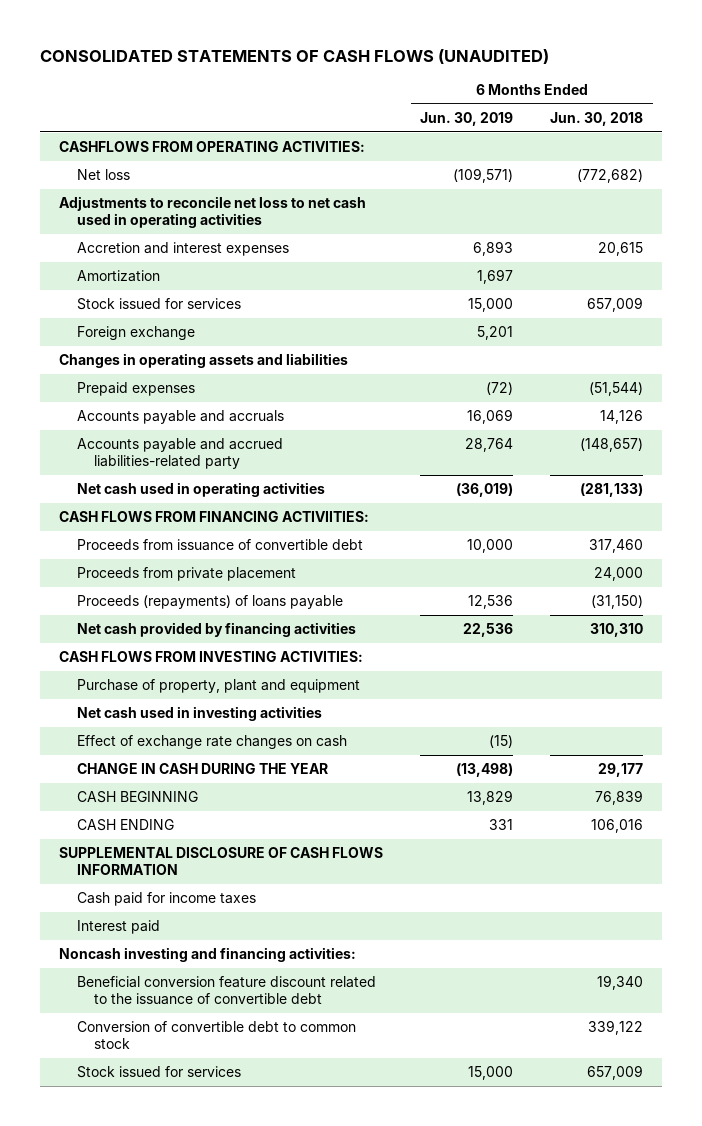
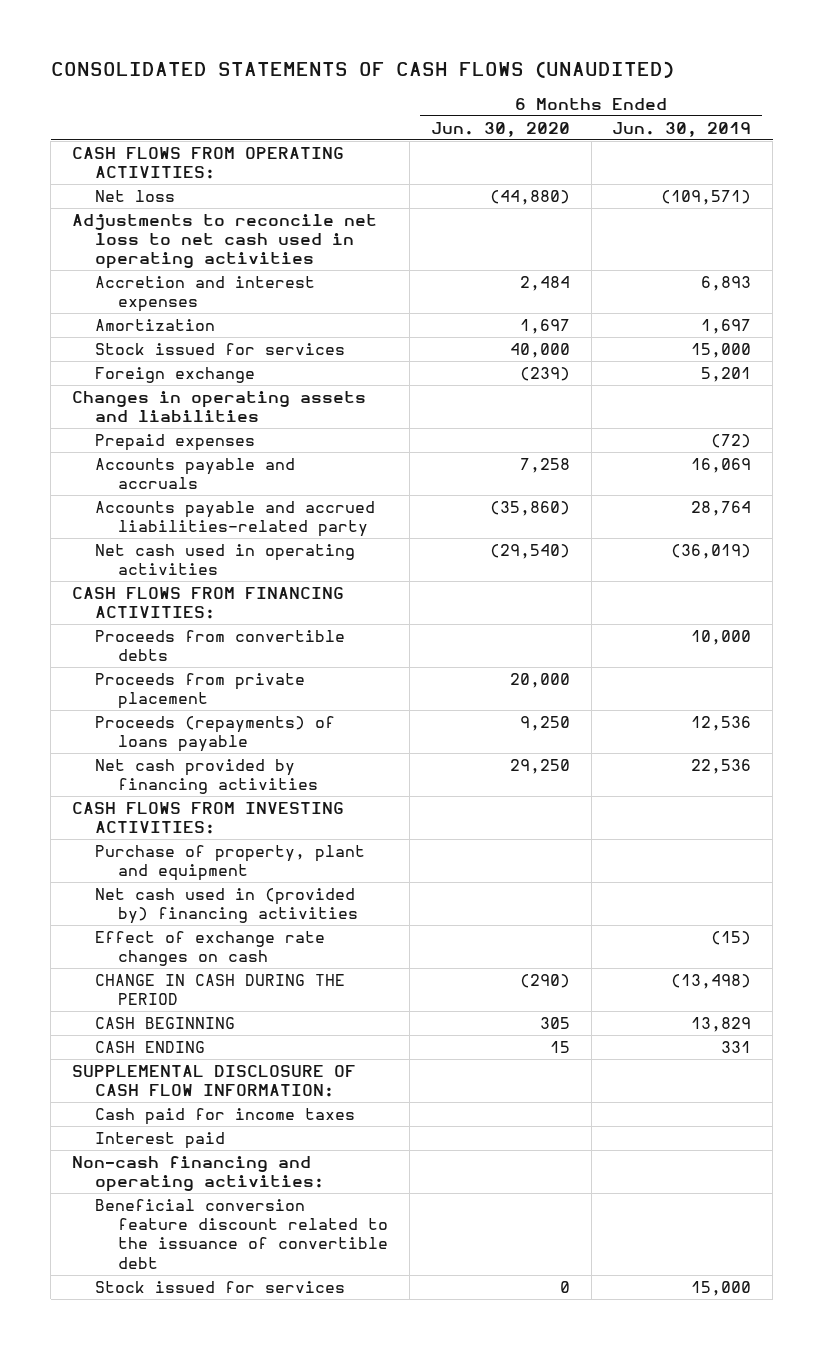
- | 6 Months Ended Jun. 30, 2019 | 6 Months Ended Jun. 30, 2018
+ | 6 Months Ended Jun. 30, 2020 | 6 Months Ended Jun. 30, 2019
- CASHFLOWS FROM OPERATING ACTIVITIES:
+ CASH FLOWS FROM OPERATING ACTIVITIES:
- CASH FLOWS FROM FINANCING ACTIVIITIES:
- Proceeds from issuance of convertible debt | 10,000 | 317,460
+ CASH FLOWS FROM FINANCING ACTIVITIES:
+ Proceeds from convertible debts | | 10,000
- Net cash used in investing activities
+ Net cash used in (provided by) financing activities
- CHANGE IN CASH DURING THE YEAR | (13,498) | 29,177
+ CHANGE IN CASH DURING THE PERIOD | (290) | (13,498)
- SUPPLEMENTAL DISCLOSURE OF CASH FLOWS INFORMATION
+ SUPPLEMENTAL DISCLOSURE OF CASH FLOW INFORMATION:
- Noncash investing and financing activities:
+ Non-cash financing and operating activities:
- Conversion of convertible debt to common stock | | 339,122

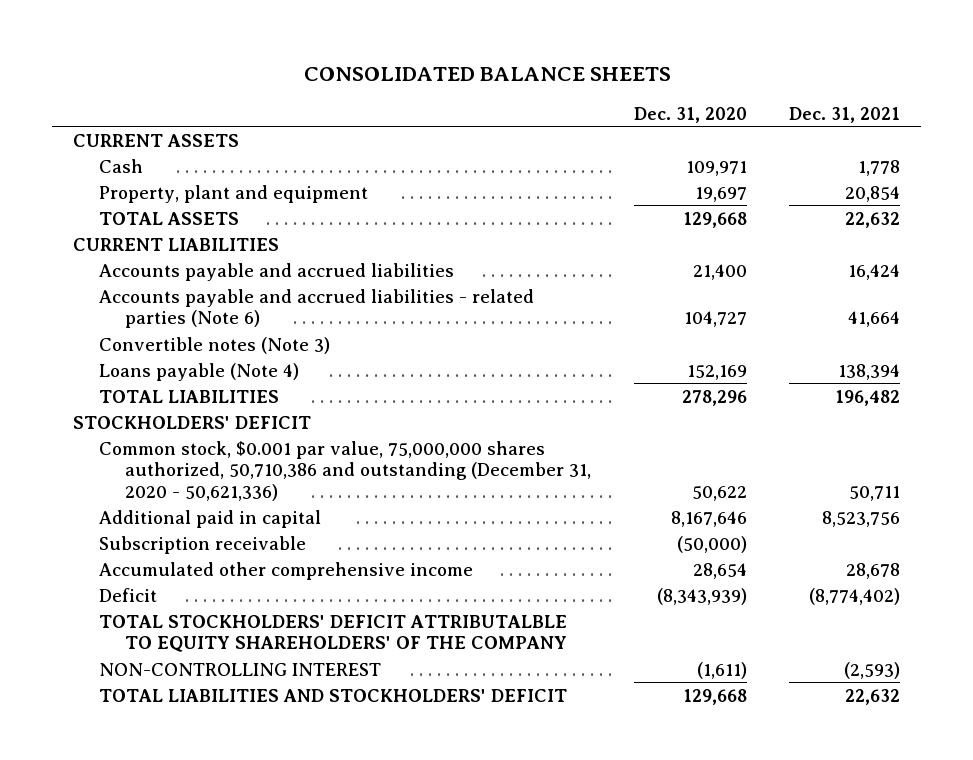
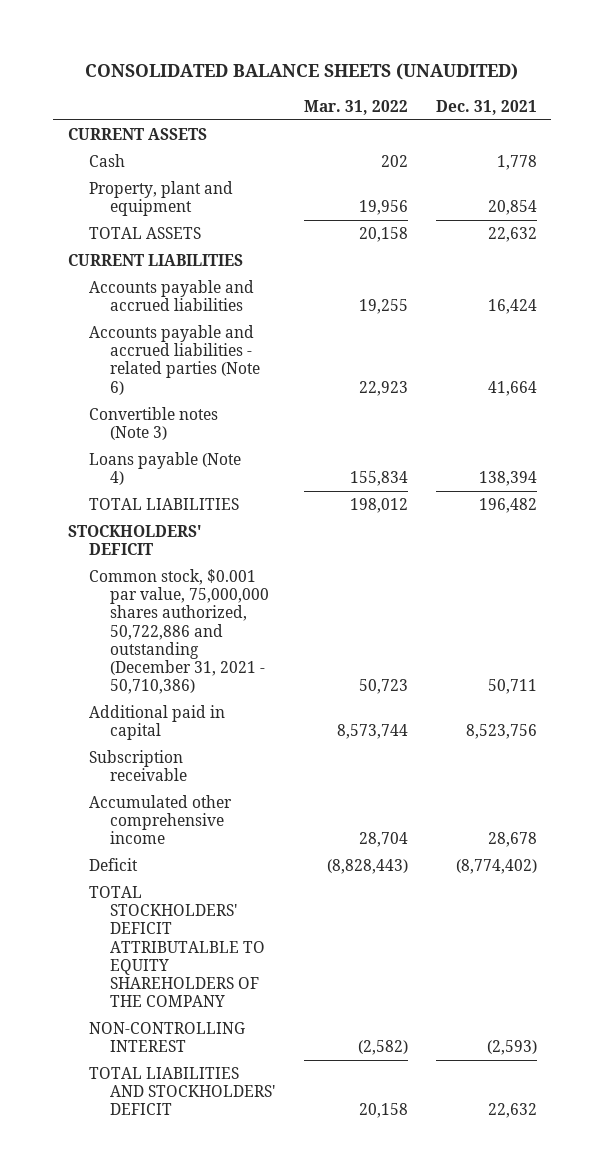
- CONSOLIDATED BALANCE SHEETS
+ CONSOLIDATED BALANCE SHEETS (UNAUDITED)
- | Dec. 31, 2020 | Dec. 31, 2021
+ | Mar. 31, 2022 | Dec. 31, 2021
- Common stock, $0.001 par value, 75,000,000 shares authorized, 50,710,386 and outstanding (December 31, 2020 - 50,621,336) | 50,622 | 50,711
+ Common stock, $0.001 par value, 75,000,000 shares authorized, 50,722,886 and outstanding (December 31, 2021 - 50,710,386) | 50,723 | 50,711
- TOTAL STOCKHOLDERS' DEFICIT ATTRIBUTALBLE TO EQUITY SHAREHOLDERS' OF THE COMPANY
+ TOTAL STOCKHOLDERS' DEFICIT ATTRIBUTALBLE TO EQUITY SHAREHOLDERS OF THE COMPANY

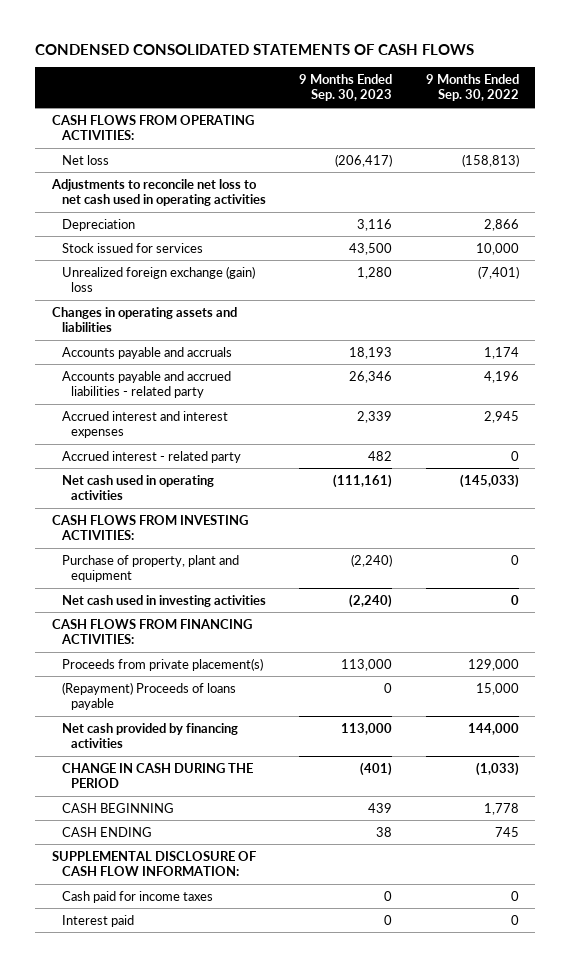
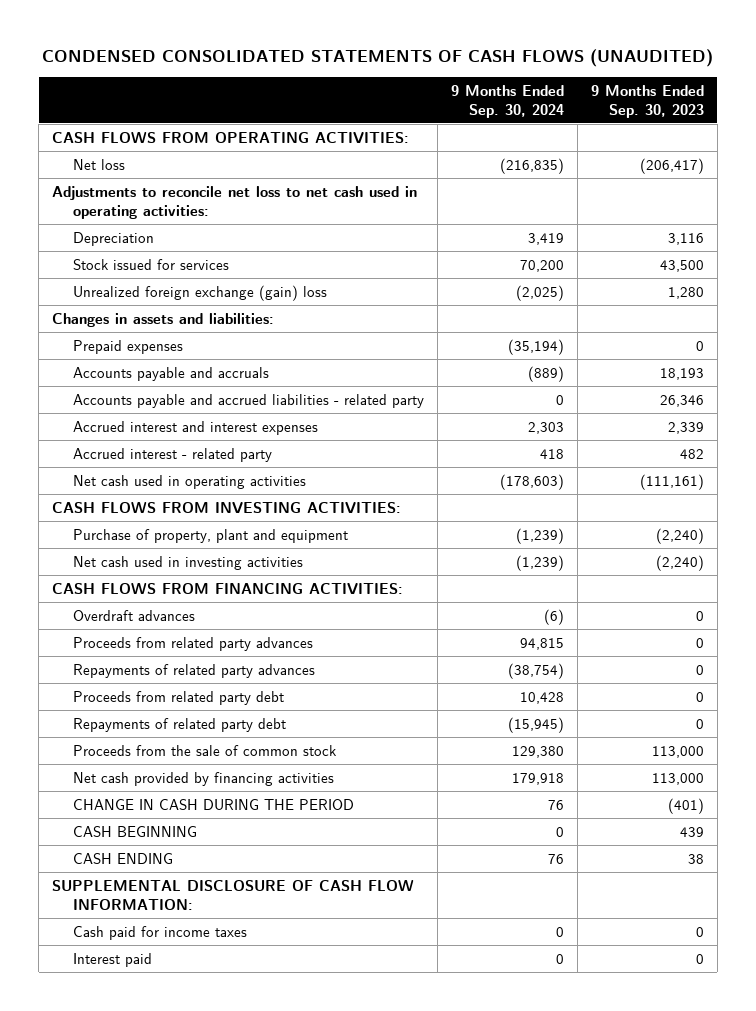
- CONDENSED CONSOLIDATED STATEMENTS OF CASH FLOWS
+ CONDENSED CONSOLIDATED STATEMENTS OF CASH FLOWS (UNAUDITED)
- | 9 Months Ended Sep. 30, 2023 | 9 Months Ended Sep. 30, 2022
+ | 9 Months Ended Sep. 30, 2024 | 9 Months Ended Sep. 30, 2023
- Adjustments to reconcile net loss to net cash used in operating activities
+ Adjustments to reconcile net loss to net cash used in operating activities:
- Changes in operating assets and liabilities
+ Changes in assets and liabilities:
+ Prepaid expenses | (35,194) | 0
- Proceeds from private placement(s) | 113,000 | 129,000
- (Repayment) Proceeds of loans payable | 0 | 15,000
+ Overdraft advances | (6) | 0
+ Proceeds from related party advances | 94,815 | 0
+ Repayments of related party advances | (38,754) | 0
+ Proceeds from related party debt | 10,428 | 0
+ Repayments of related party debt | (15,945) | 0
+ Proceeds from the sale of common stock | 129,380 | 113,000

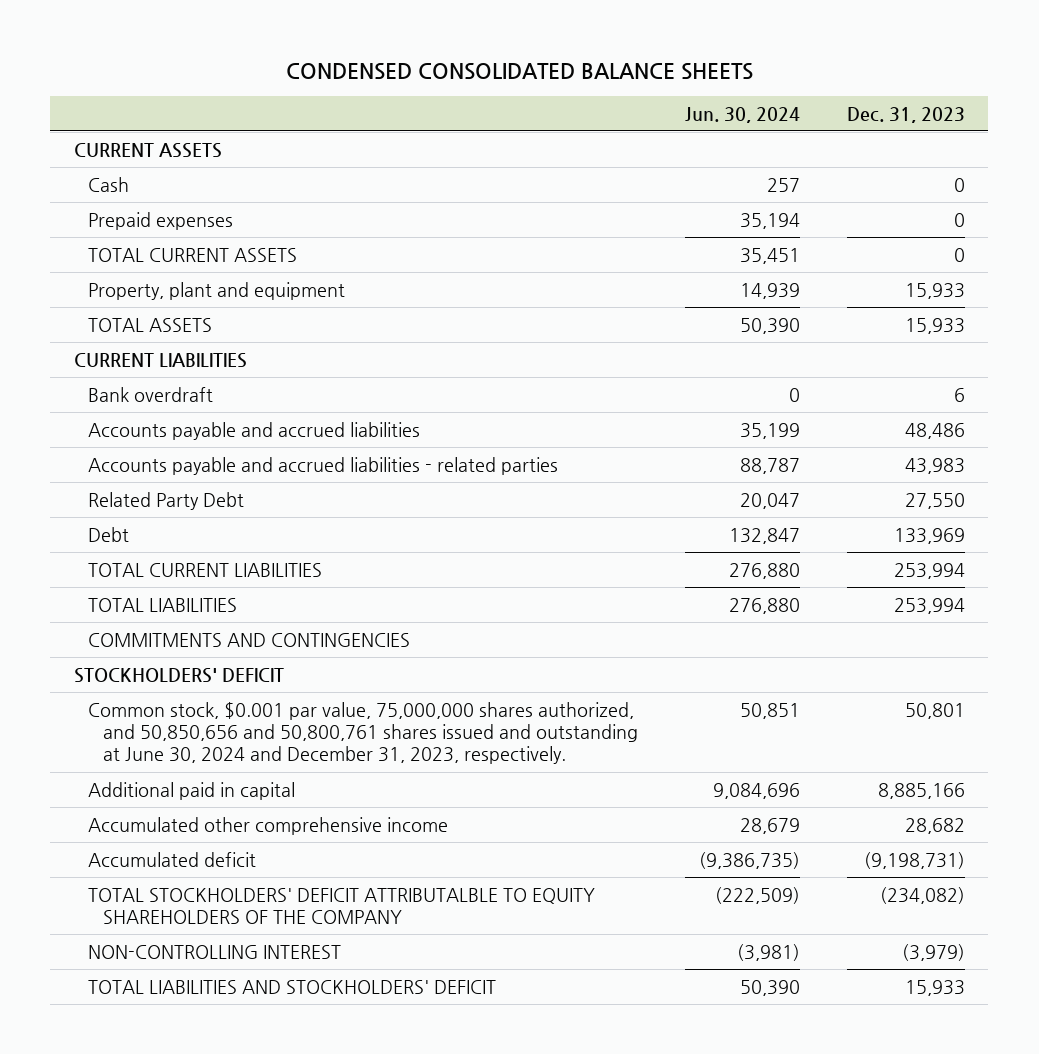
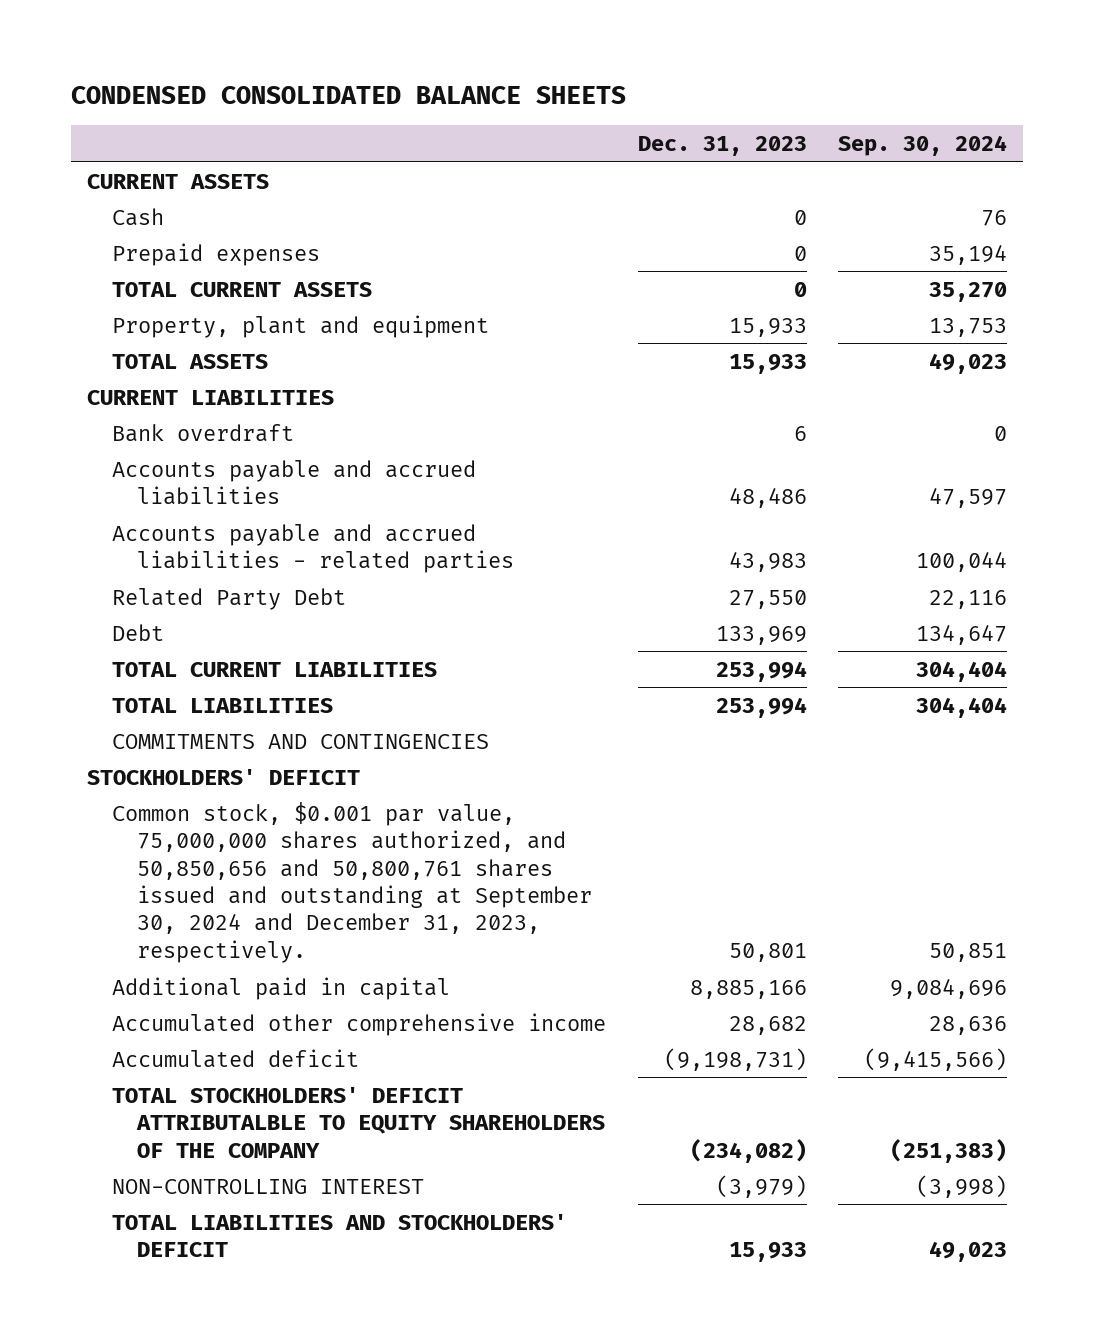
- | Jun. 30, 2024 | Dec. 31, 2023
+ | Dec. 31, 2023 | Sep. 30, 2024
- Common stock, $0.001 par value, 75,000,000 shares authorized, and 50,850,656 and 50,800,761 shares issued and outstanding at June 30, 2024 and December 31, 2023, respectively. | 50,851 | 50,801
+ Common stock, $0.001 par value, 75,000,000 shares authorized, and 50,850,656 and 50,800,761 shares issued and outstanding at September 30, 2024 and December 31, 2023, respectively. | 50,801 | 50,851

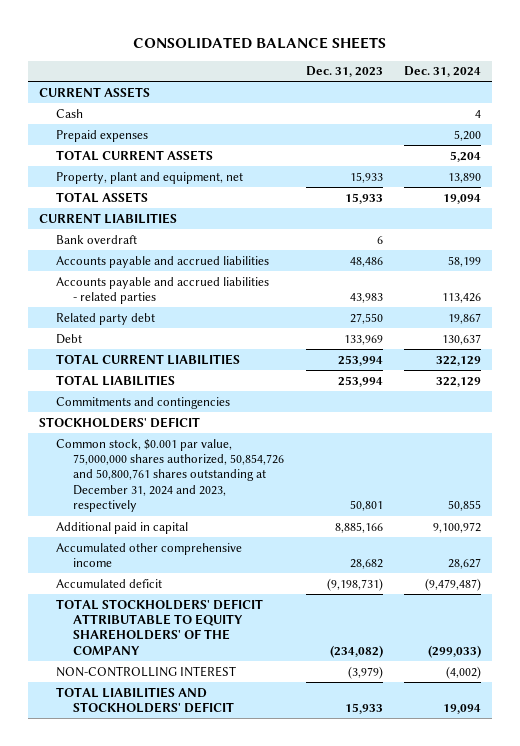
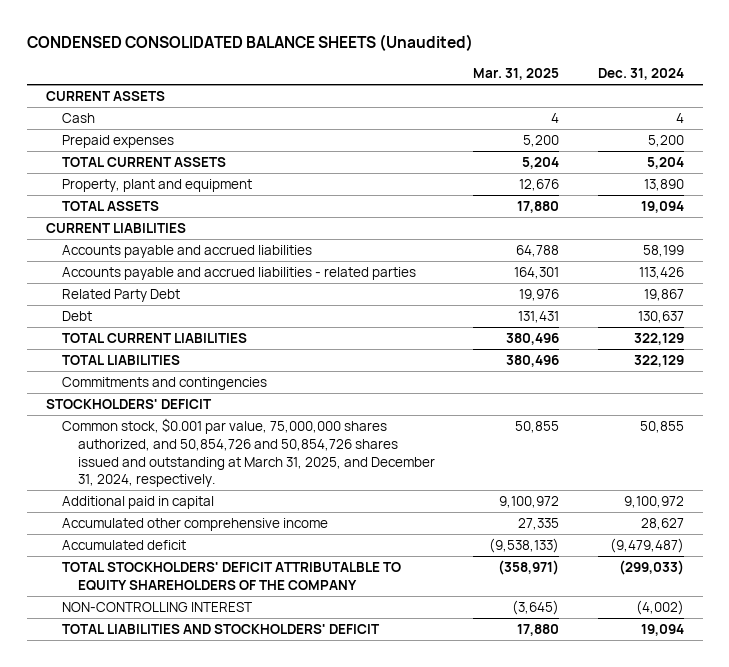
- CONSOLIDATED BALANCE SHEETS
+ CONDENSED CONSOLIDATED BALANCE SHEETS (Unaudited)
- | Dec. 31, 2023 | Dec. 31, 2024
+ | Mar. 31, 2025 | Dec. 31, 2024
- Property, plant and equipment, net | 15,933 | 13,890
+ Property, plant and equipment | 12,676 | 13,890
- Bank overdraft | 6 |
- Related party debt | 27,550 | 19,867
+ Related Party Debt | 19,976 | 19,867
- Common stock, $0.001 par value, 75,000,000 shares authorized, 50,854,726 and 50,800,761 shares outstanding at December 31, 2024 and 2023, respectively | 50,801 | 50,855
+ Common stock, $0.001 par value, 75,000,000 shares authorized, and 50,854,726 and 50,854,726 shares issued and outstanding at March 31, 2025, and December 31, 2024, respectively. | 50,855 | 50,855
- TOTAL STOCKHOLDERS' DEFICIT ATTRIBUTABLE TO EQUITY SHAREHOLDERS' OF THE COMPANY | (234,082) | (299,033)
+ TOTAL STOCKHOLDERS' DEFICIT ATTRIBUTALBLE TO EQUITY SHAREHOLDERS OF THE COMPANY | (358,971) | (299,033)

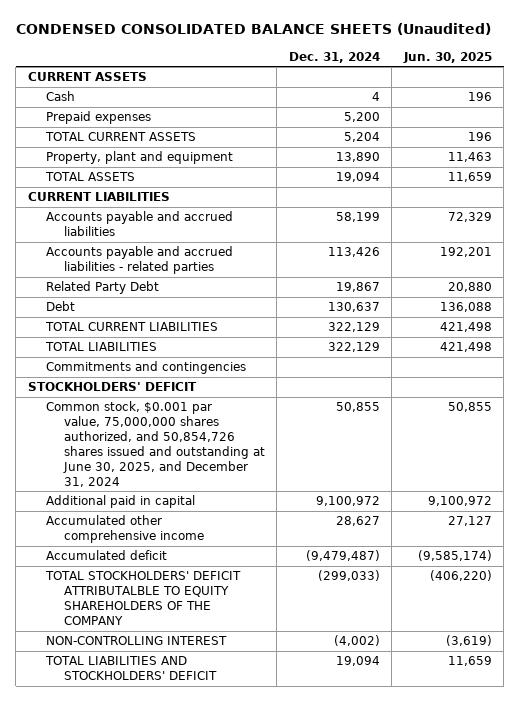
- | Mar. 31, 2025 | Dec. 31, 2024
+ | Dec. 31, 2024 | Jun. 30, 2025
- Common stock, $0.001 par value, 75,000,000 shares authorized, and 50,854,726 and 50,854,726 shares issued and outstanding at March 31, 2025, and December 31, 2024, respectively. | 50,855 | 50,855
+ Common stock, $0.001 par value, 75,000,000 shares authorized, and 50,854,726 shares issued and outstanding at June 30, 2025, and December 31, 2024 | 50,855 | 50,855

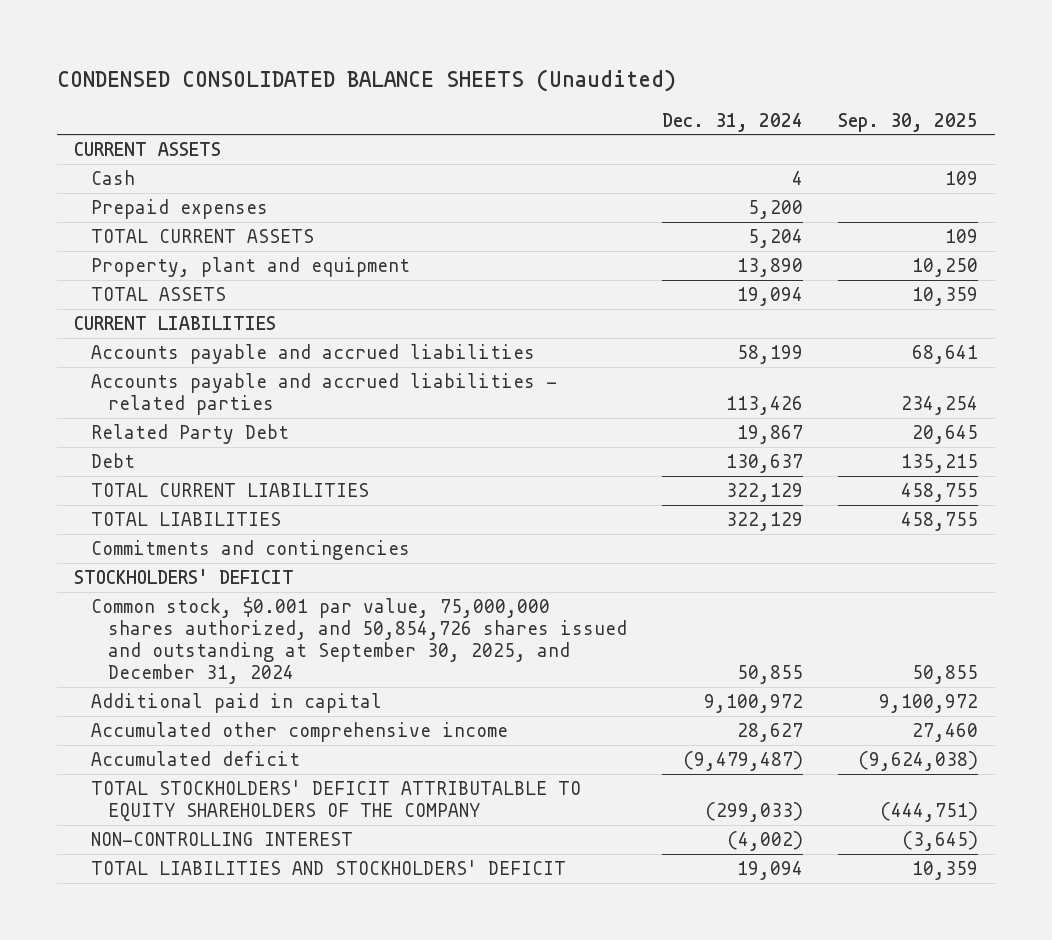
- | Dec. 31, 2024 | Jun. 30, 2025
+ | Dec. 31, 2024 | Sep. 30, 2025
- Common stock, $0.001 par value, 75,000,000 shares authorized, and 50,854,726 shares issued and outstanding at June 30, 2025, and December 31, 2024 | 50,855 | 50,855
+ Common stock, $0.001 par value, 75,000,000 shares authorized, and 50,854,726 shares issued and outstanding at September 30, 2025, and December 31, 2024 | 50,855 | 50,855

